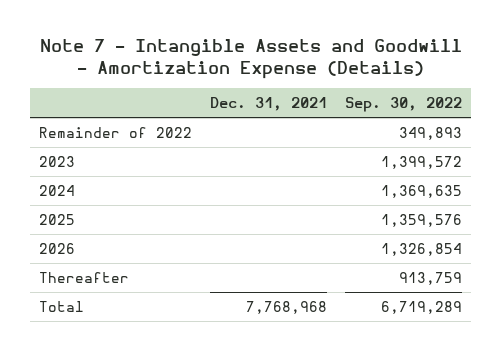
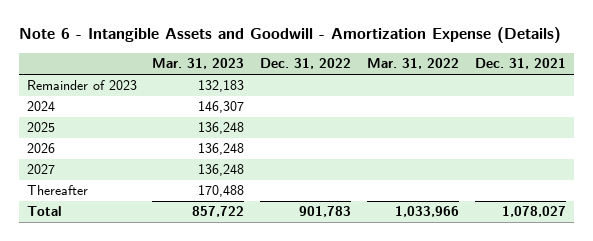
- Note 7 - Intangible Assets and Goodwill - Amortization Expense (Details)
+ Note 6 - Intangible Assets and Goodwill - Amortization Expense (Details)
- | Dec. 31, 2021 | Sep. 30, 2022
+ | Mar. 31, 2023 | Dec. 31, 2022 | Mar. 31, 2022 | Dec. 31, 2021
- Remainder of 2022 | | 349,893
- 2023 | | 1,399,572
+ Remainder of 2023 | 132,183 | | |
+ 2027 | 136,248 | | |
- Total | 7,768,968 | 6,719,289
+ Total | 857,722 | 901,783 | 1,033,966 | 1,078,027

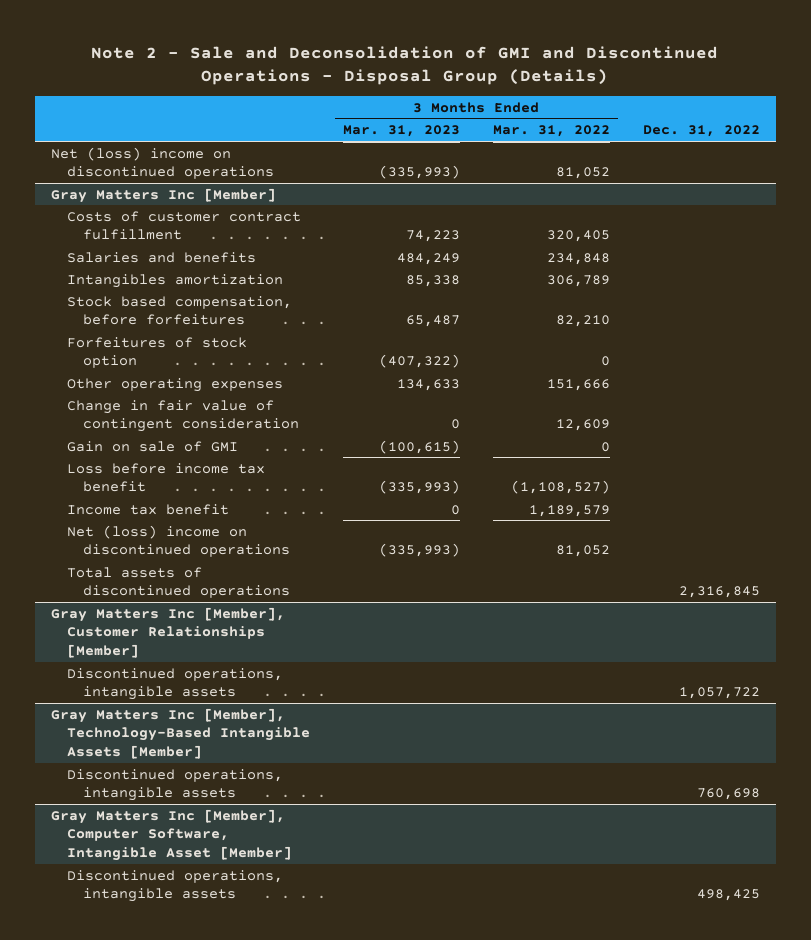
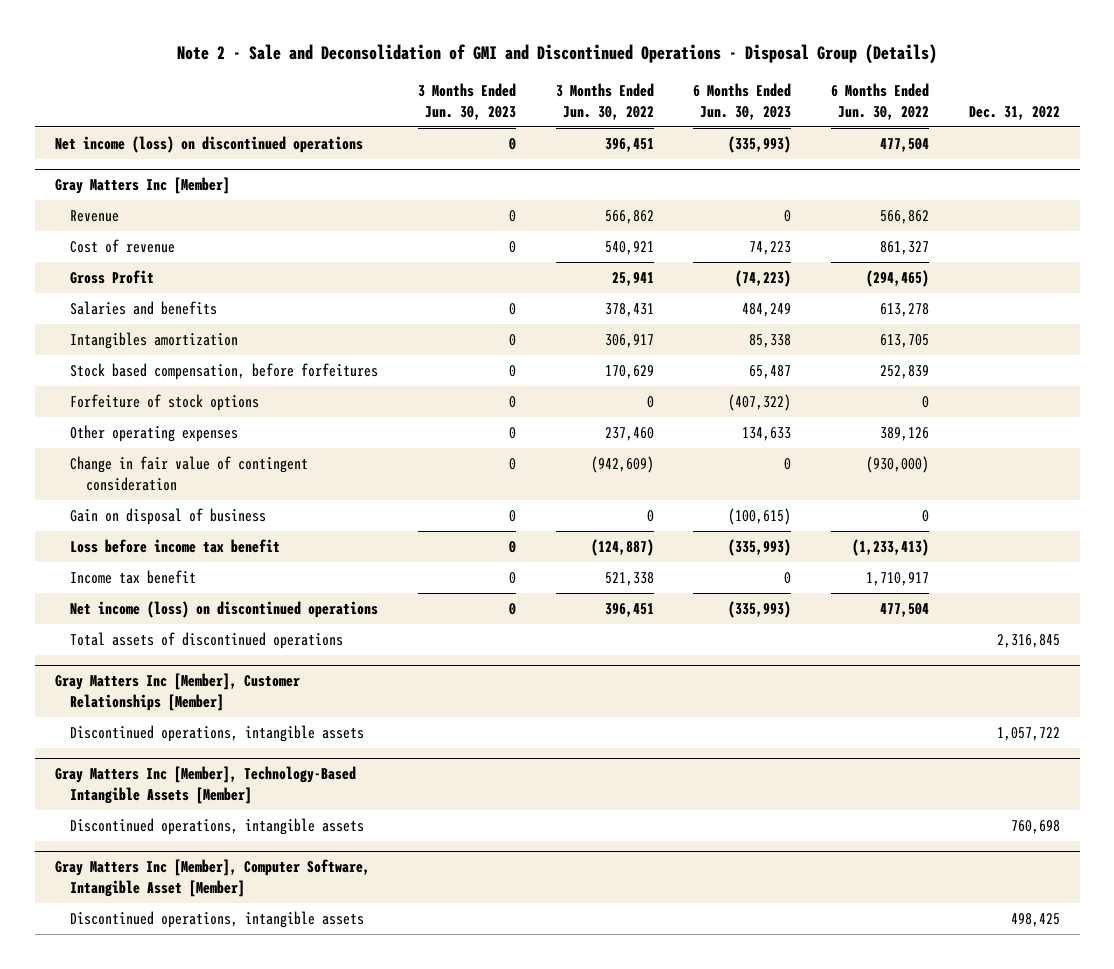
- | 3 Months Ended Mar. 31, 2023 | 3 Months Ended Mar. 31, 2022 | Dec. 31, 2022
+ | 3 Months Ended Jun. 30, 2023 | 3 Months Ended Jun. 30, 2022 | 6 Months Ended Jun. 30, 2023 | 6 Months Ended Jun. 30, 2022 | Dec. 31, 2022
- Net (loss) income on discontinued operations | (335,993) | 81,052 |
+ Net income (loss) on discontinued operations | 0 | 396,451 | (335,993) | 477,504 |
@ Gray Matters Inc [Member]
- Costs of customer contract fulfillment | 74,223 | 320,405 |
+ Revenue | 0 | 566,862 | 0 | 566,862 |
+ Cost of revenue | 0 | 540,921 | 74,223 | 861,327 |
+ Gross Profit | | 25,941 | (74,223) | (294,465) |
- Forfeitures of stock option | (407,322) | 0 |
+ Forfeiture of stock options | 0 | 0 | (407,322) | 0 |
- Gain on sale of GMI | (100,615) | 0 |
+ Gain on disposal of business | 0 | 0 | (100,615) | 0 |
- Net (loss) income on discontinued operations | (335,993) | 81,052 |
+ Net income (loss) on discontinued operations | 0 | 396,451 | (335,993) | 477,504 |

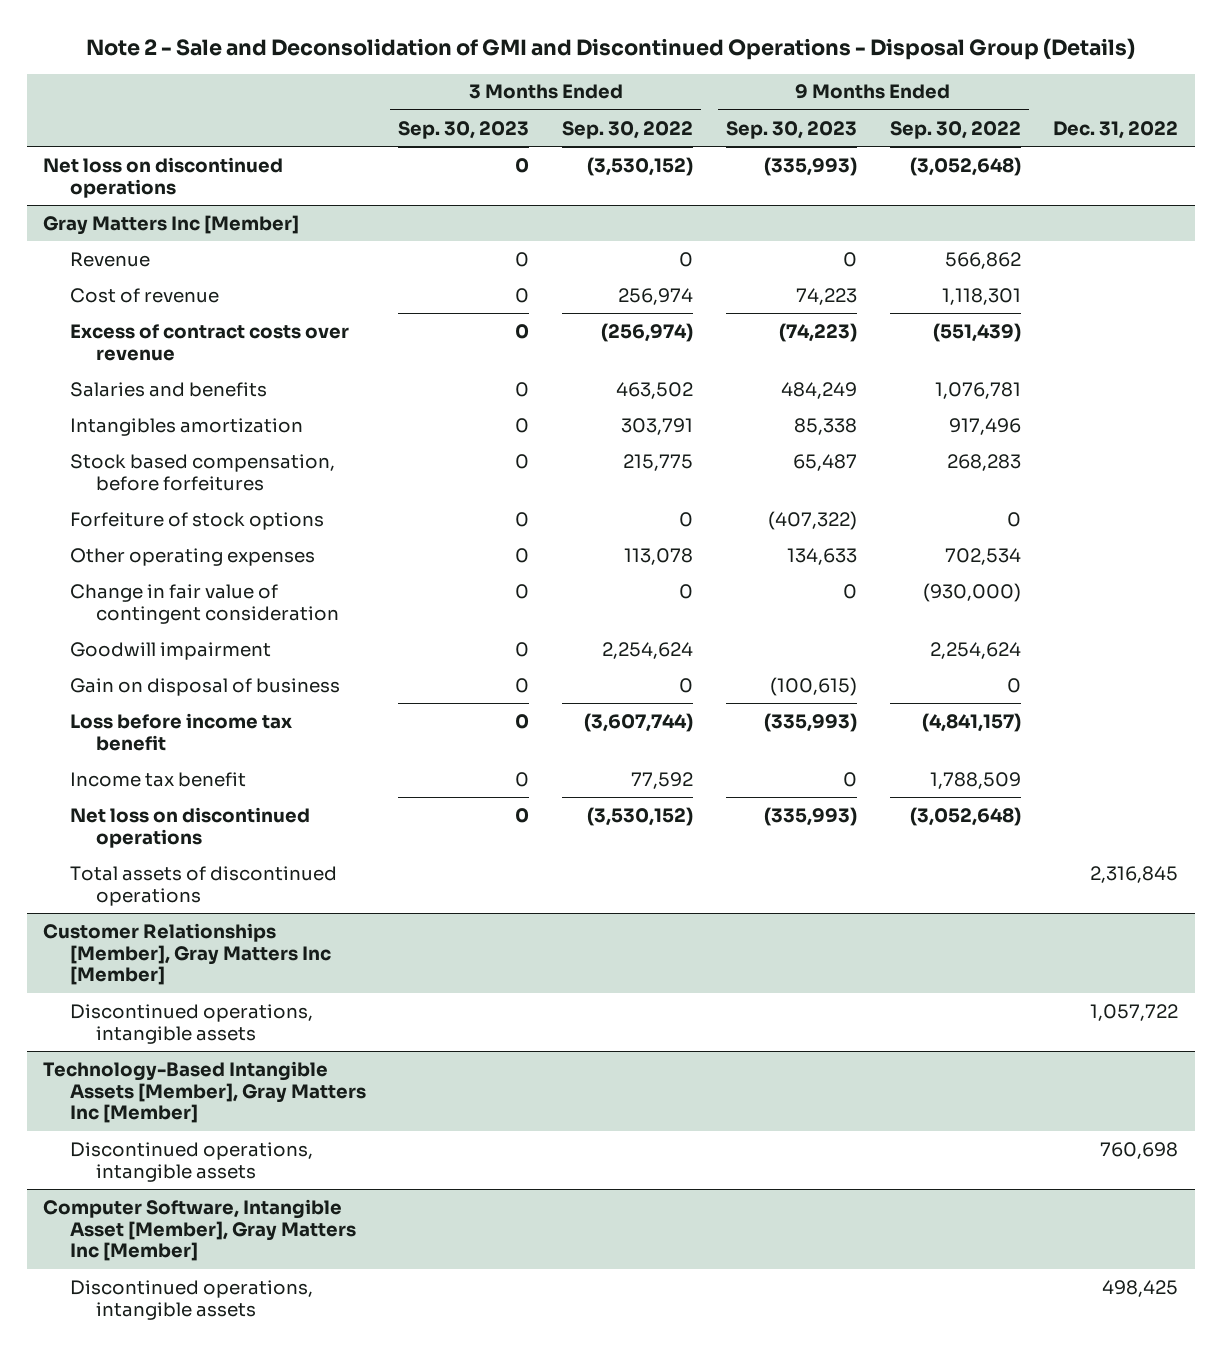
- | 3 Months Ended Jun. 30, 2023 | 3 Months Ended Jun. 30, 2022 | 6 Months Ended Jun. 30, 2023 | 6 Months Ended Jun. 30, 2022 | Dec. 31, 2022
+ | 3 Months Ended Sep. 30, 2023 | 3 Months Ended Sep. 30, 2022 | 9 Months Ended Sep. 30, 2023 | 9 Months Ended Sep. 30, 2022 | Dec. 31, 2022
- Net income (loss) on discontinued operations | 0 | 396,451 | (335,993) | 477,504 |
+ Net loss on discontinued operations | 0 | (3,530,152) | (335,993) | (3,052,648) |
@ Gray Matters Inc [Member]
- Gross Profit | | 25,941 | (74,223) | (294,465) |
+ Excess of contract costs over revenue | 0 | (256,974) | (74,223) | (551,439) |
+ Goodwill impairment | 0 | 2,254,624 | | 2,254,624 |
- Net income (loss) on discontinued operations | 0 | 396,451 | (335,993) | 477,504 |
+ Net loss on discontinued operations | 0 | (3,530,152) | (335,993) | (3,052,648) |
- Gray Matters Inc [Member], Customer Relationships [Member]
+ Customer Relationships [Member], Gray Matters Inc [Member]
- Gray Matters Inc [Member], Technology-Based Intangible Assets [Member]
+ Technology-Based Intangible Assets [Member], Gray Matters Inc [Member]
- Gray Matters Inc [Member], Computer Software, Intangible Asset [Member]
+ Computer Software, Intangible Asset [Member], Gray Matters Inc [Member]

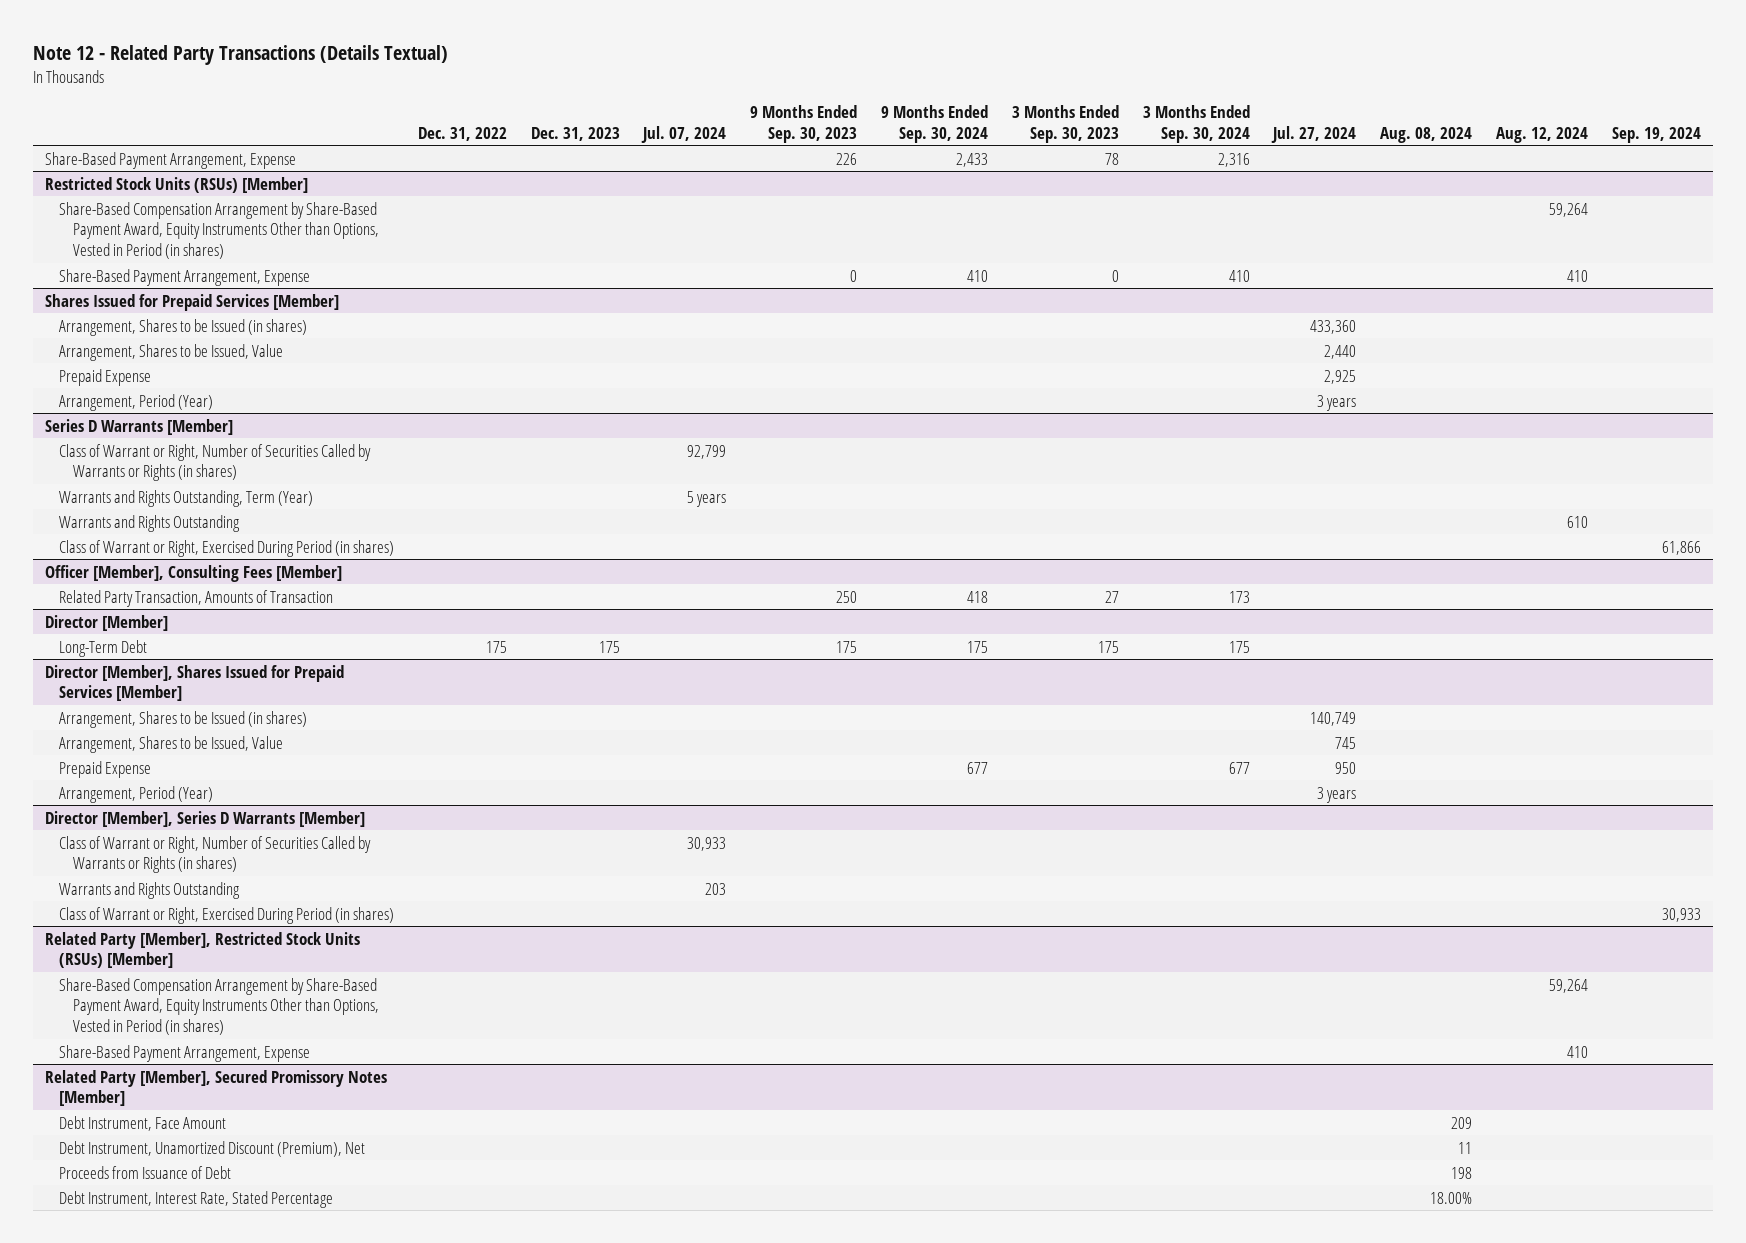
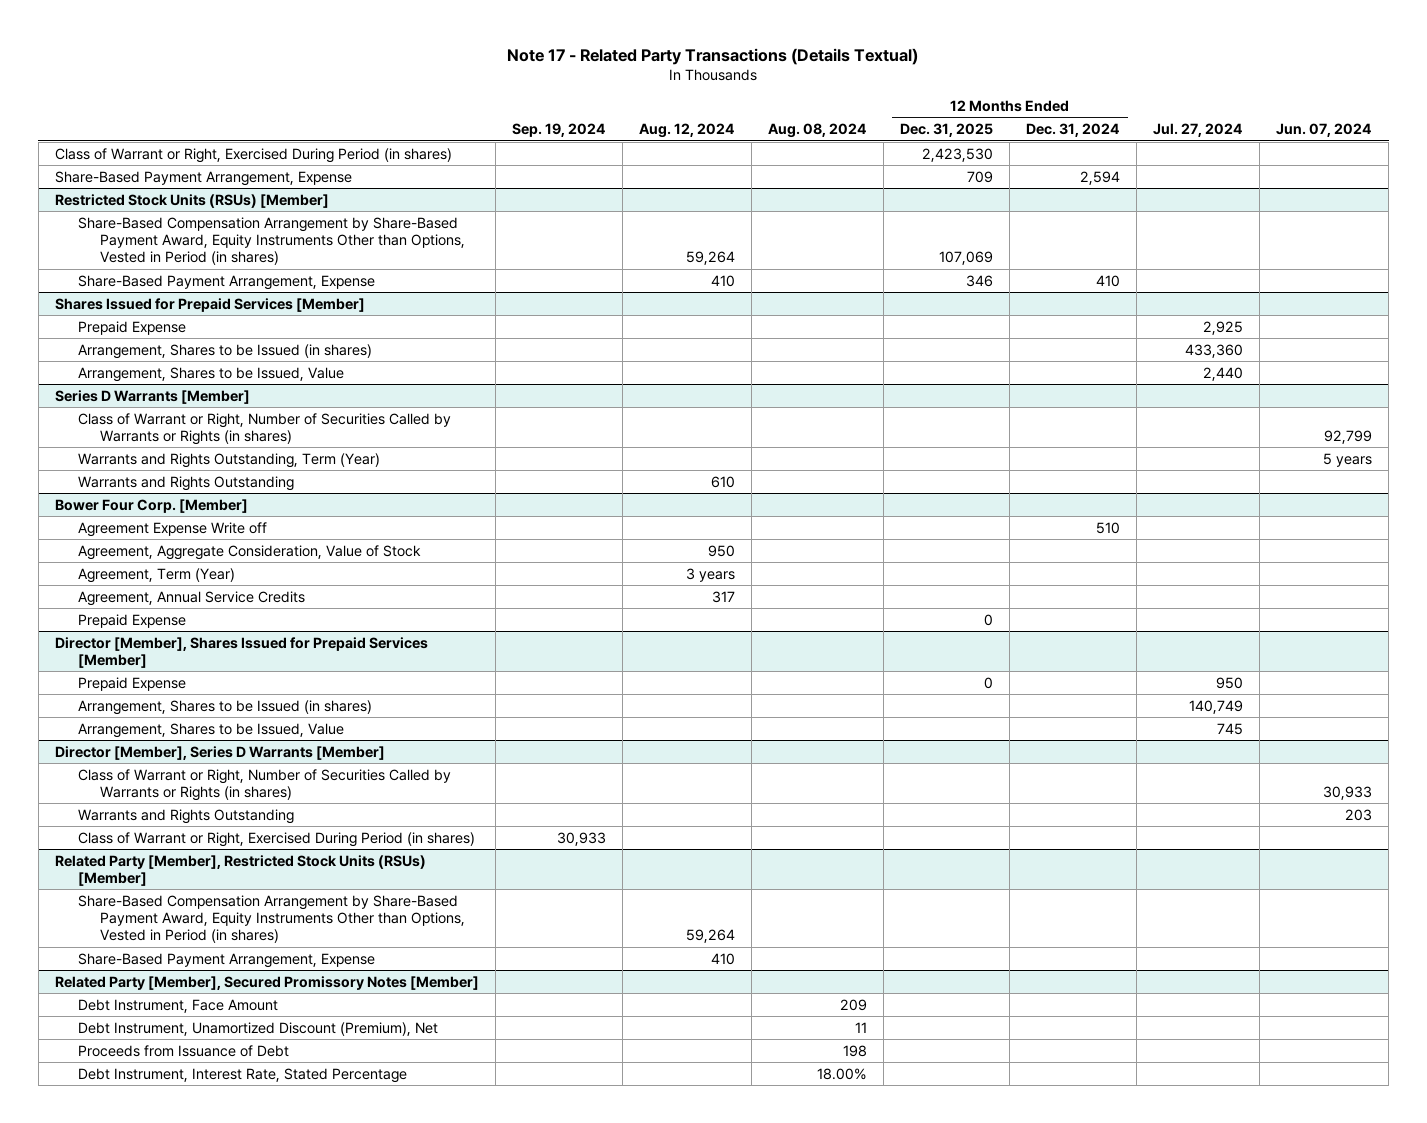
- Note 12 - Related Party Transactions (Details Textual)
+ Note 17 - Related Party Transactions (Details Textual)
- | Dec. 31, 2022 | Dec. 31, 2023 | Jul. 07, 2024 | 9 Months Ended Sep. 30, 2023 | 9 Months Ended Sep. 30, 2024 | 3 Months Ended Sep. 30, 2023 | 3 Months Ended Sep. 30, 2024 | Jul. 27, 2024 | Aug. 08, 2024 | Aug. 12, 2024 | Sep. 19, 2024
+ | Sep. 19, 2024 | Aug. 12, 2024 | Aug. 08, 2024 | 12 Months Ended Dec. 31, 2025 | 12 Months Ended Dec. 31, 2024 | Jul. 27, 2024 | Jun. 07, 2024
+ Class of Warrant or Right, Exercised During Period (in shares) | | | | 2,423,530 | | |
@ Shares Issued for Prepaid Services [Member]
moved up: Prepaid Expense | | | | | | 2,925 |
- Arrangement, Period (Year) | | | | | | | | 3 years | | |
@ Series D Warrants [Member]
- Class of Warrant or Right, Exercised During Period (in shares) | | | | | | | | | | | 61,866
- Officer [Member], Consulting Fees [Member]
- Related Party Transaction, Amounts of Transaction | | | | 250 | 418 | 27 | 173 | | | |
- Director [Member]
- Long-Term Debt | 175 | 175 | | 175 | 175 | 175 | 175 | | | |
+ Bower Four Corp. [Member]
+ Agreement Expense Write off | | | | | 510 | |
+ Agreement, Aggregate Consideration, Value of Stock | | 950 | | | | |
+ Agreement, Term (Year) | | 3 years | | | | |
+ Agreement, Annual Service Credits | | 317 | | | | |
+ Prepaid Expense | | | | 0 | | |
@ Director [Member], Shares Issued for Prepaid Services [Member]
moved up: Prepaid Expense | | | | 0 | | 950 |
- Arrangement, Period (Year) | | | | | | | | 3 years | | |

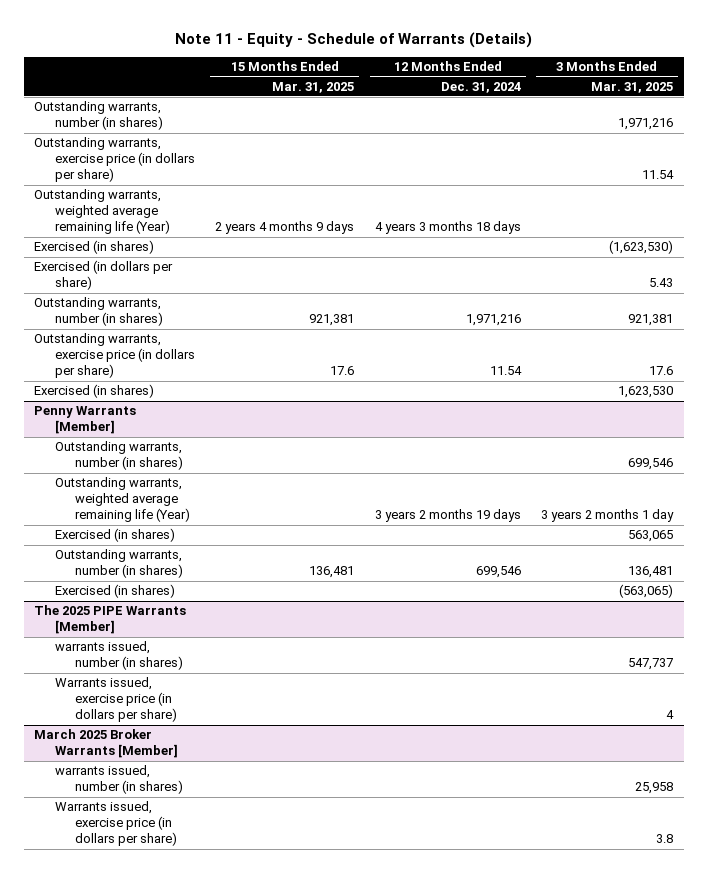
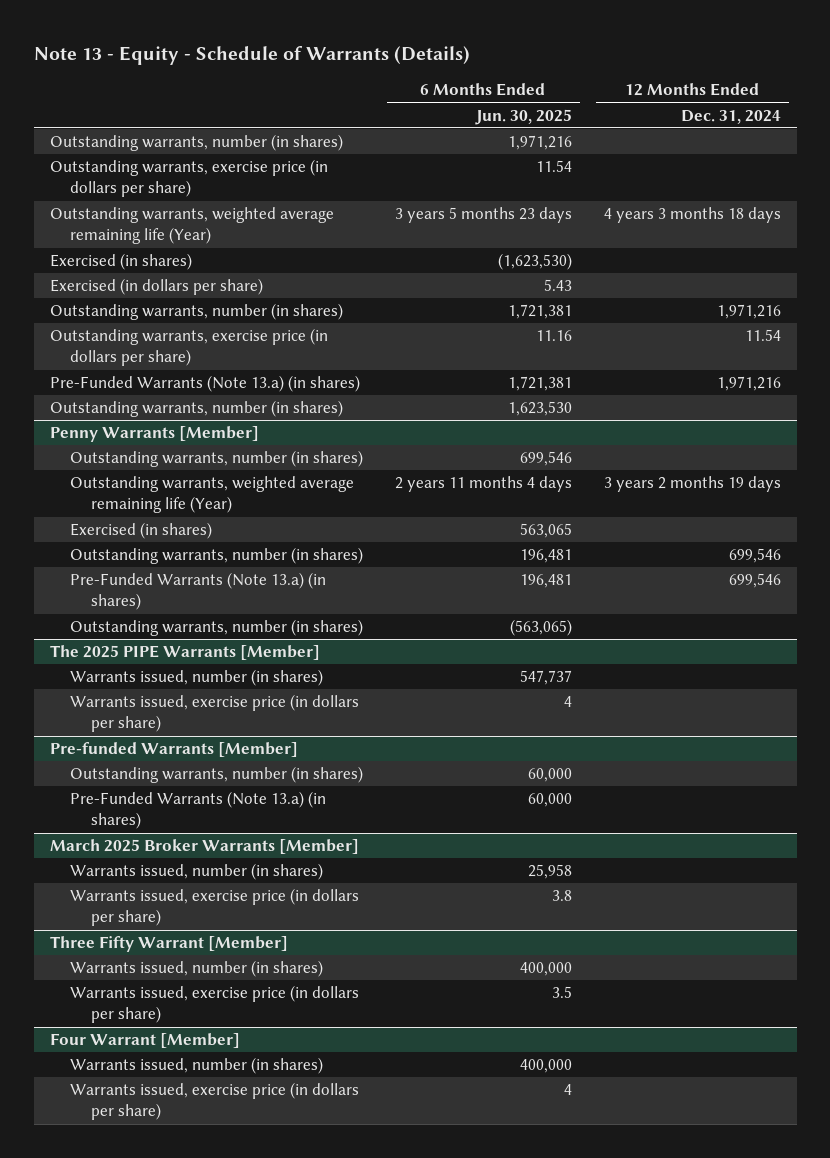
- Note 11 - Equity - Schedule of Warrants (Details)
+ Note 13 - Equity - Schedule of Warrants (Details)
- | 15 Months Ended Mar. 31, 2025 | 12 Months Ended Dec. 31, 2024 | 3 Months Ended Mar. 31, 2025
+ | 6 Months Ended Jun. 30, 2025 | 12 Months Ended Dec. 31, 2024
- Exercised (in shares) | | | 1,623,530
+ Pre-Funded Warrants (Note 13.a) (in shares) | 1,721,381 | 1,971,216
+ Outstanding warrants, number (in shares) | 1,623,530 |
@ Penny Warrants [Member]
- Exercised (in shares) | | | (563,065)
+ Pre-Funded Warrants (Note 13.a) (in shares) | 196,481 | 699,546
+ Outstanding warrants, number (in shares) | (563,065) |
@ The 2025 PIPE Warrants [Member]
- warrants issued, number (in shares) | | | 547,737
+ Warrants issued, number (in shares) | 547,737 |
+ Pre-funded Warrants [Member]
+ Outstanding warrants, number (in shares) | 60,000 |
+ Pre-Funded Warrants (Note 13.a) (in shares) | 60,000 |
@ March 2025 Broker Warrants [Member]
- warrants issued, number (in shares) | | | 25,958
+ Warrants issued, number (in shares) | 25,958 |
+ Three Fifty Warrant [Member]
+ Warrants issued, number (in shares) | 400,000 |
+ Warrants issued, exercise price (in dollars per share) | 3.5 |
+ Four Warrant [Member]
+ Warrants issued, number (in shares) | 400,000 |
+ Warrants issued, exercise price (in dollars per share) | 4 |

